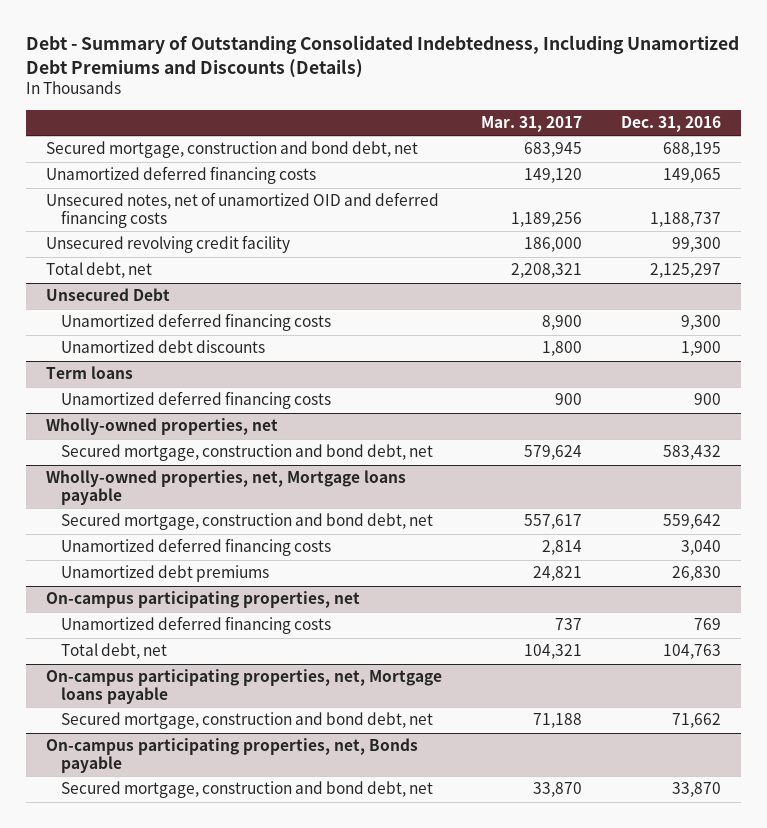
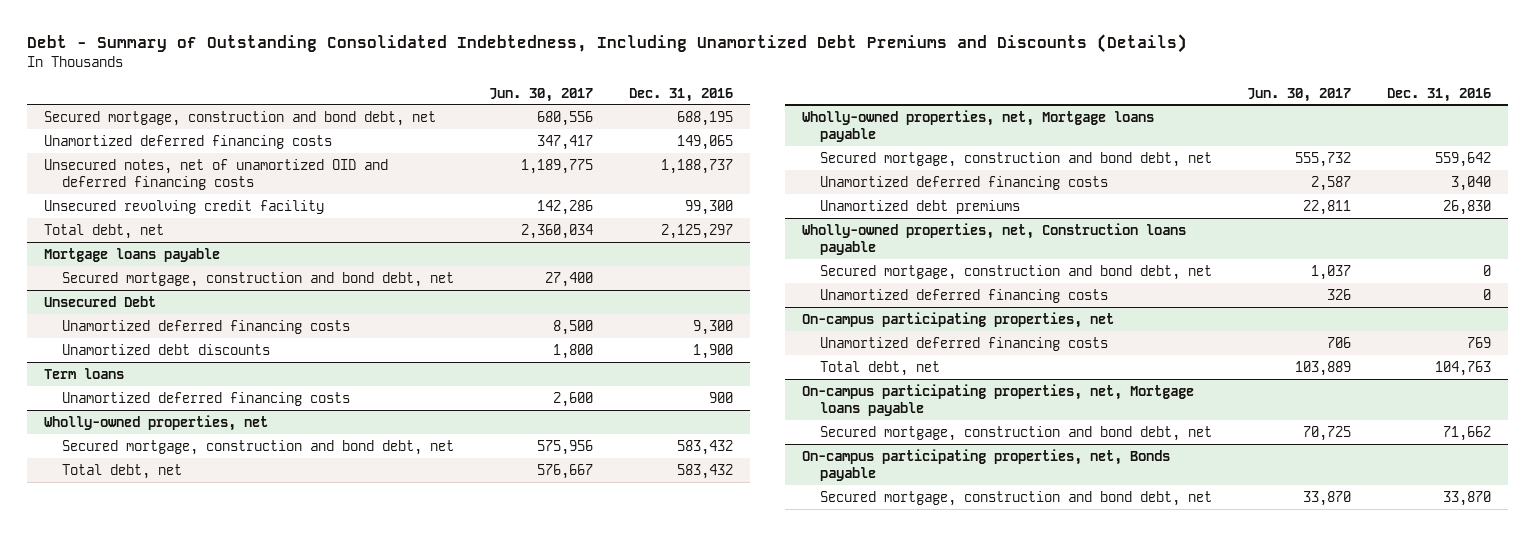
- | Mar. 31, 2017 | Dec. 31, 2016
+ | Jun. 30, 2017 | Dec. 31, 2016
+ Mortgage loans payable
+ Secured mortgage, construction and bond debt, net | 27,400 |
@ Wholly-owned properties, net
+ Total debt, net | 576,667 | 583,432
+ Wholly-owned properties, net, Construction loans payable
+ Secured mortgage, construction and bond debt, net | 1,037 | 0
+ Unamortized deferred financing costs | 326 | 0

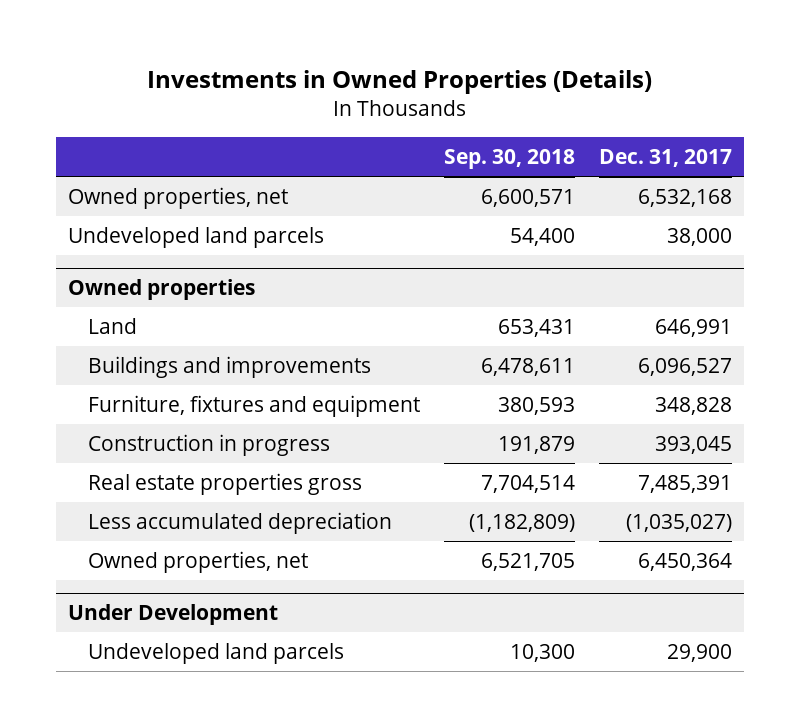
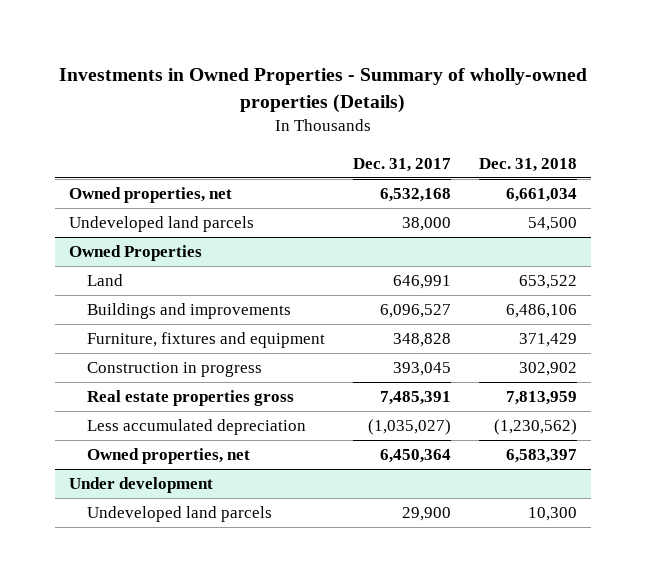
- Investments in Owned Properties (Details)
+ Investments in Owned Properties - Summary of wholly-owned properties (Details)
- | Sep. 30, 2018 | Dec. 31, 2017
+ | Dec. 31, 2017 | Dec. 31, 2018
- Owned properties
+ Owned Properties
- Under Development
+ Under development

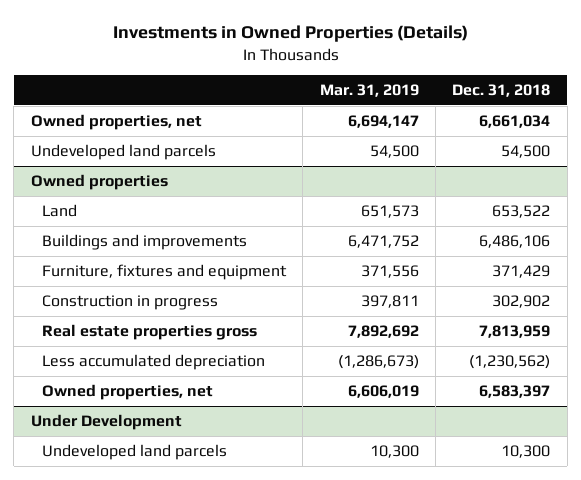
- Investments in Owned Properties - Summary of wholly-owned properties (Details)
+ Investments in Owned Properties (Details)
- | Dec. 31, 2017 | Dec. 31, 2018
+ | Mar. 31, 2019 | Dec. 31, 2018
- Owned Properties
+ Owned properties
- Under development
+ Under Development

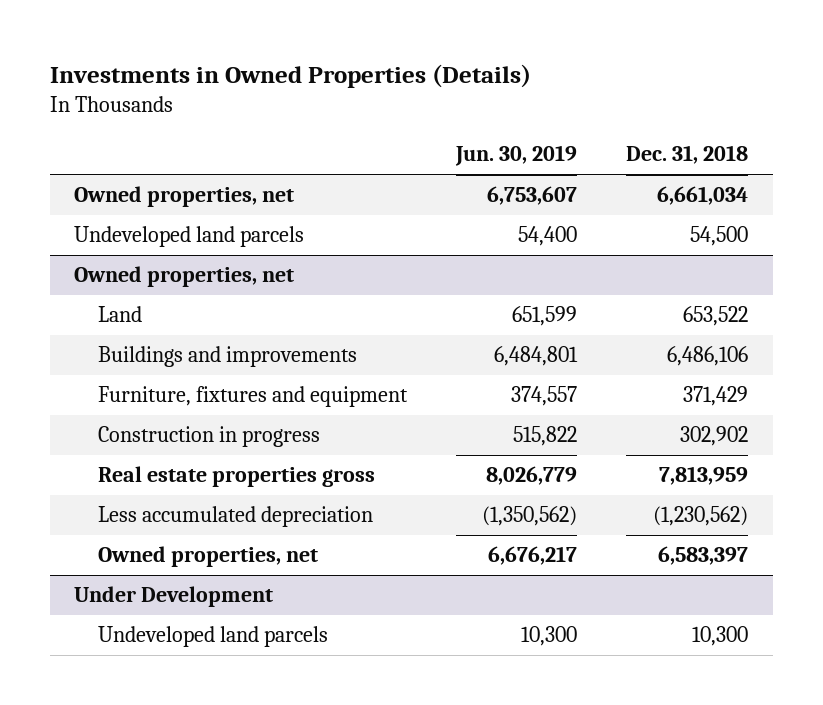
- | Mar. 31, 2019 | Dec. 31, 2018
+ | Jun. 30, 2019 | Dec. 31, 2018
- Owned properties
+ Owned properties, net

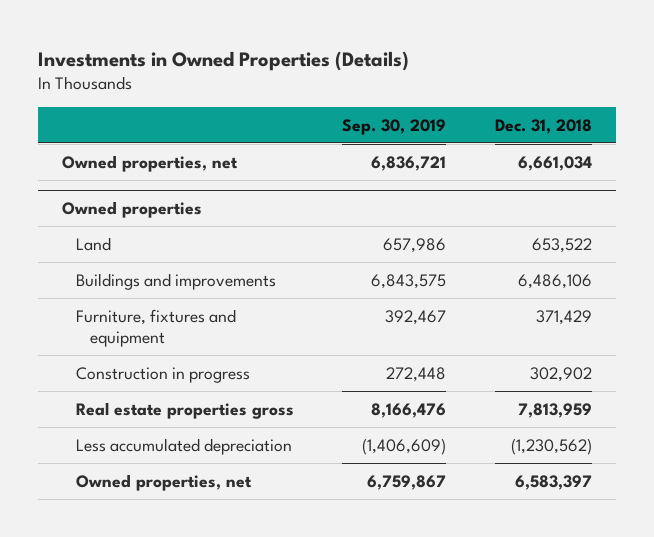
- | Jun. 30, 2019 | Dec. 31, 2018
+ | Sep. 30, 2019 | Dec. 31, 2018
- Undeveloped land parcels | 54,400 | 54,500
- Owned properties, net
+ Owned properties
- Under Development
- Undeveloped land parcels | 10,300 | 10,300

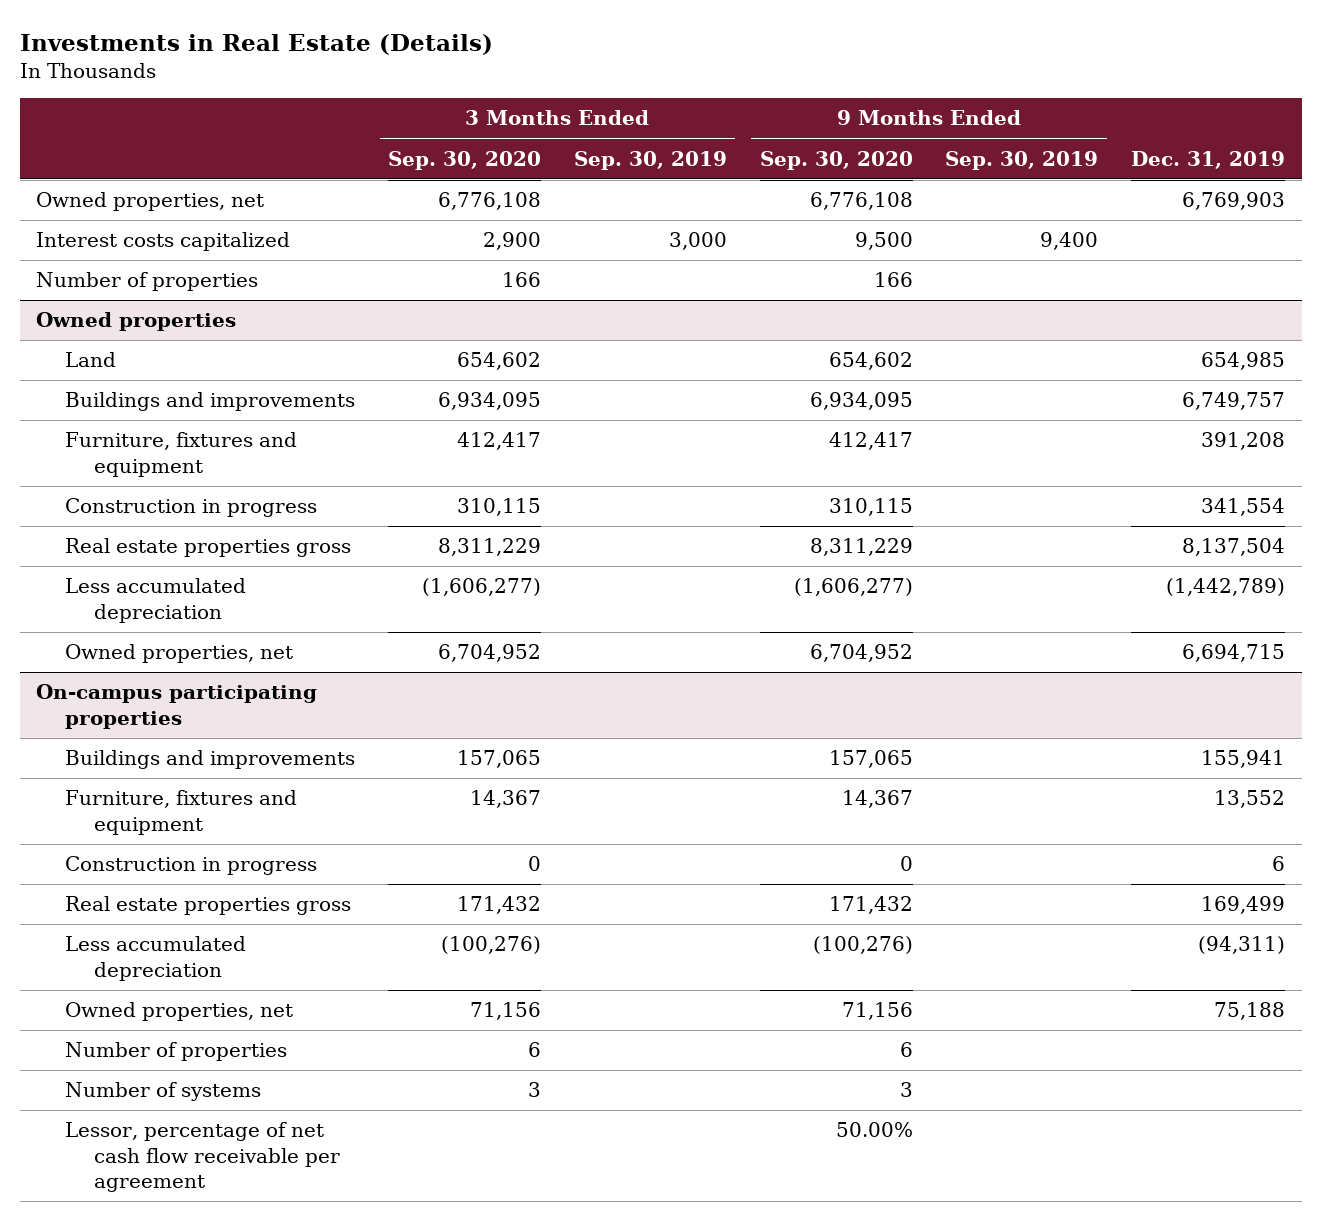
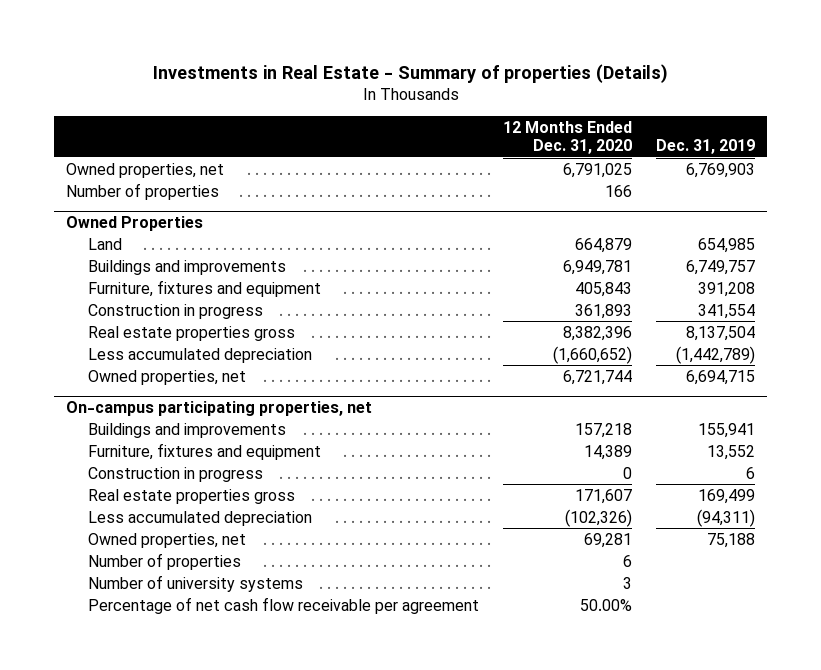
- Investments in Real Estate (Details)
+ Investments in Real Estate - Summary of properties (Details)
- | 3 Months Ended Sep. 30, 2020 | 3 Months Ended Sep. 30, 2019 | 9 Months Ended Sep. 30, 2020 | 9 Months Ended Sep. 30, 2019 | Dec. 31, 2019
+ | 12 Months Ended Dec. 31, 2020 | Dec. 31, 2019
- Interest costs capitalized | 2,900 | 3,000 | 9,500 | 9,400 |
- Owned properties
+ Owned Properties
- On-campus participating properties
+ On-campus participating properties, net
- Number of systems | 3 | | 3 | |
- Lessor, percentage of net cash flow receivable per agreement | | | 50.00% | |
+ Number of university systems | 3 |
+ Percentage of net cash flow receivable per agreement | 50.00% |

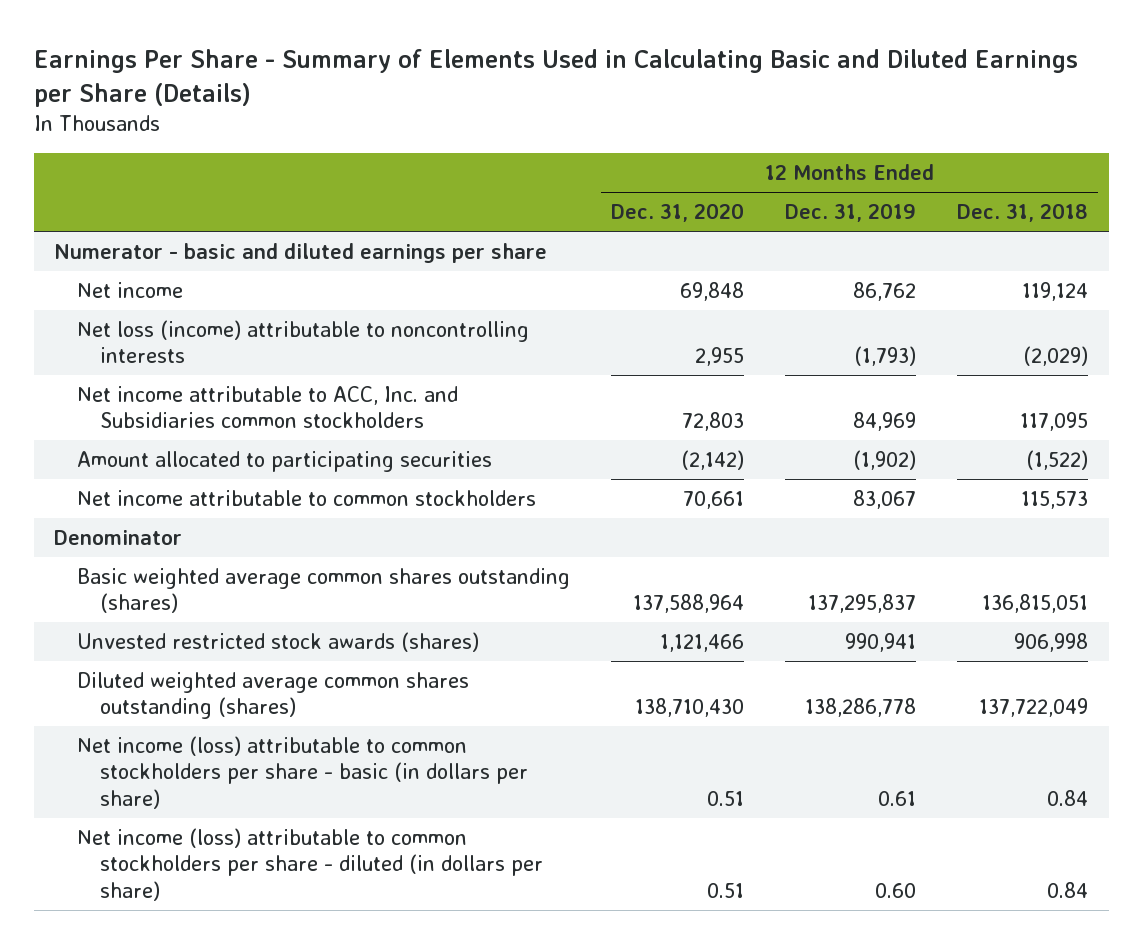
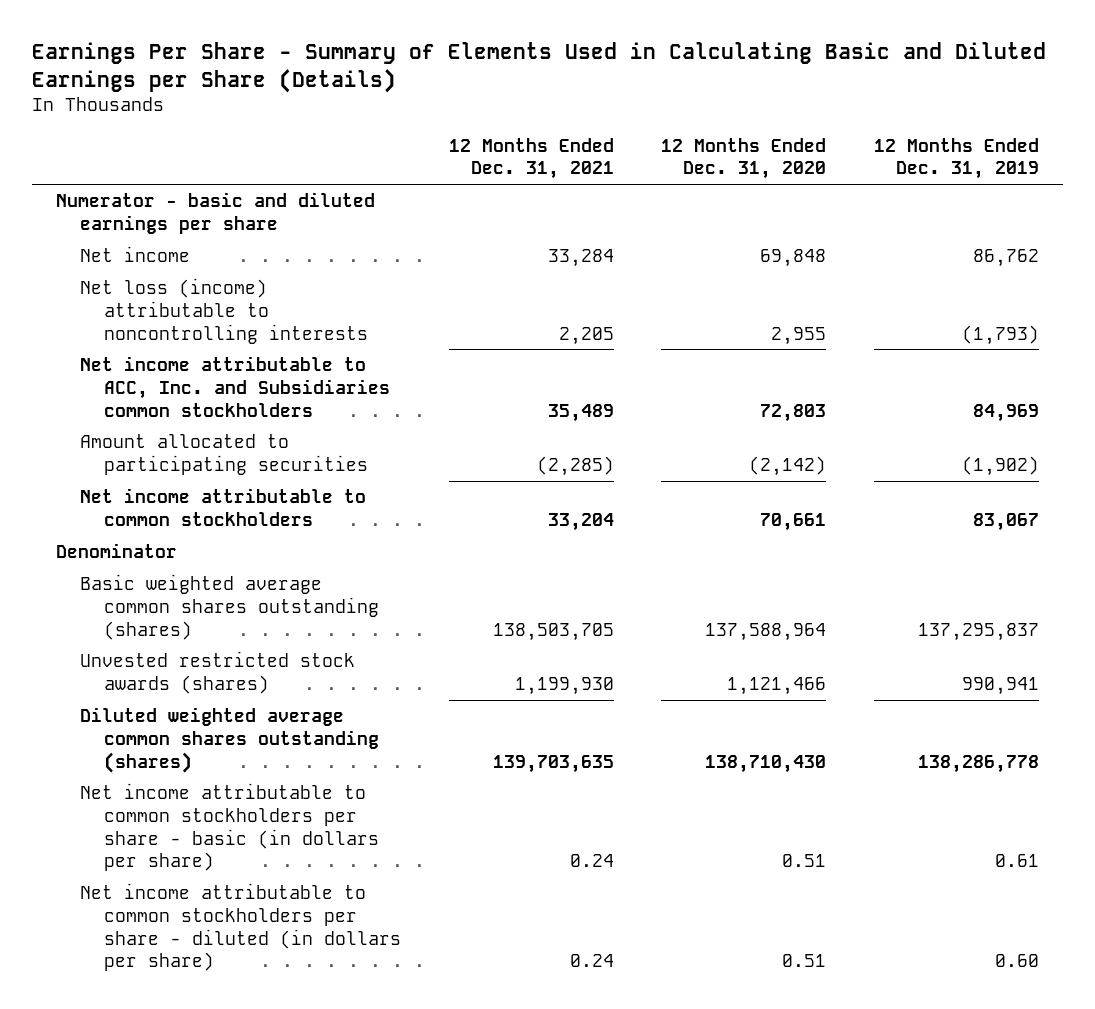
- | 12 Months Ended Dec. 31, 2020 | 12 Months Ended Dec. 31, 2019 | 12 Months Ended Dec. 31, 2018
+ | 12 Months Ended Dec. 31, 2021 | 12 Months Ended Dec. 31, 2020 | 12 Months Ended Dec. 31, 2019
- Net income (loss) attributable to common stockholders per share - basic (in dollars per share) | 0.51 | 0.61 | 0.84
- Net income (loss) attributable to common stockholders per share - diluted (in dollars per share) | 0.51 | 0.60 | 0.84
+ Net income attributable to common stockholders per share - basic (in dollars per share) | 0.24 | 0.51 | 0.61
+ Net income attributable to common stockholders per share - diluted (in dollars per share) | 0.24 | 0.51 | 0.60

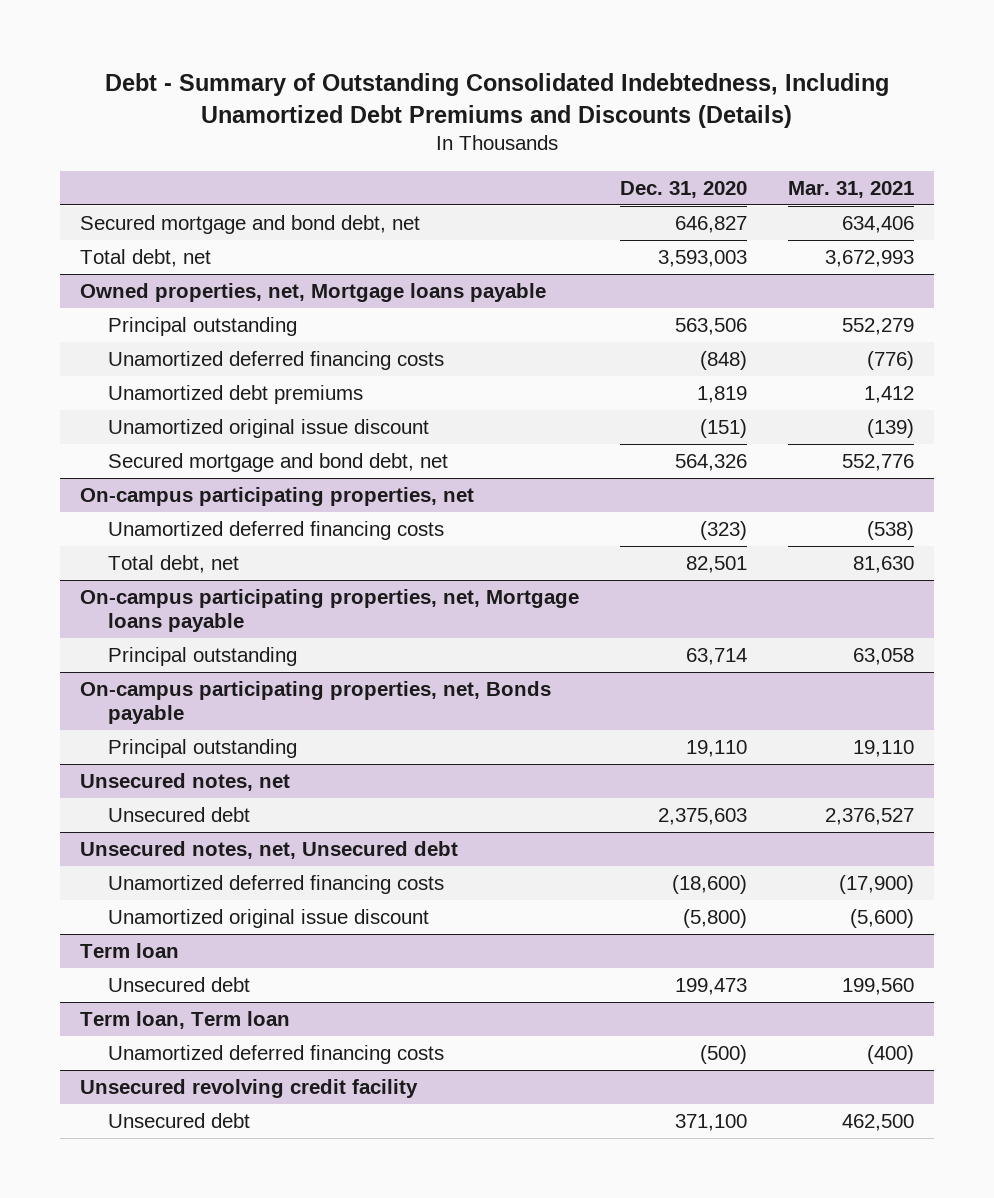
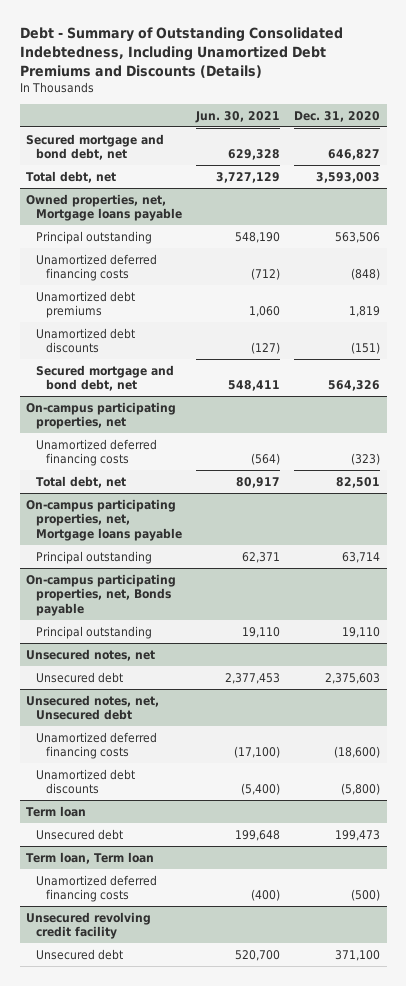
- | Dec. 31, 2020 | Mar. 31, 2021
+ | Jun. 30, 2021 | Dec. 31, 2020
@ Owned properties, net, Mortgage loans payable
- Unamortized original issue discount | (151) | (139)
+ Unamortized debt discounts | (127) | (151)
@ Unsecured notes, net, Unsecured debt
- Unamortized original issue discount | (5,800) | (5,600)
+ Unamortized debt discounts | (5,400) | (5,800)

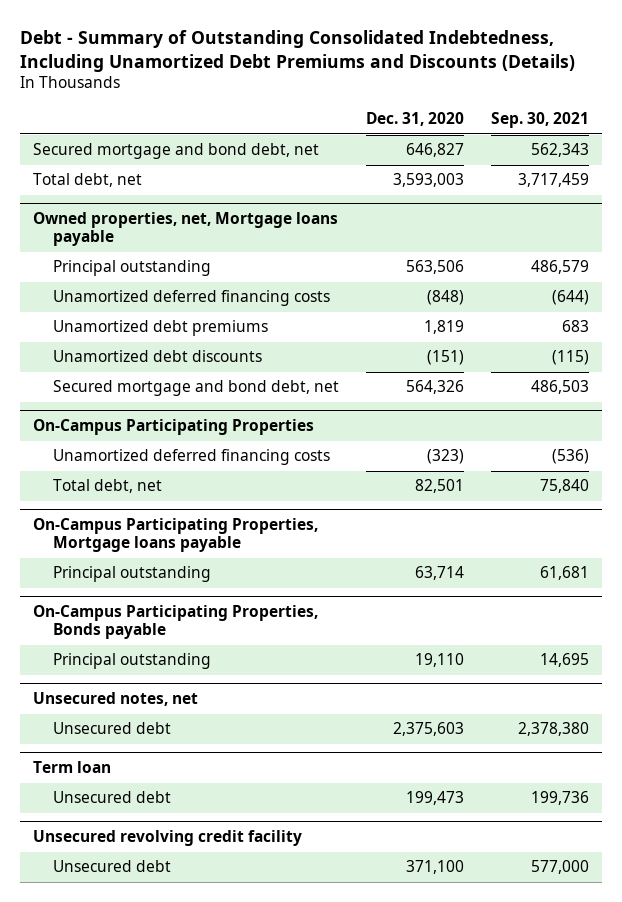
- | Jun. 30, 2021 | Dec. 31, 2020
+ | Dec. 31, 2020 | Sep. 30, 2021
- On-campus participating properties, net
+ On-Campus Participating Properties
- On-campus participating properties, net, Mortgage loans payable
+ On-Campus Participating Properties, Mortgage loans payable
- On-campus participating properties, net, Bonds payable
+ On-Campus Participating Properties, Bonds payable
- Unsecured notes, net, Unsecured debt
- Unamortized deferred financing costs | (17,100) | (18,600)
- Unamortized debt discounts | (5,400) | (5,800)
- Term loan, Term loan
- Unamortized deferred financing costs | (400) | (500)

